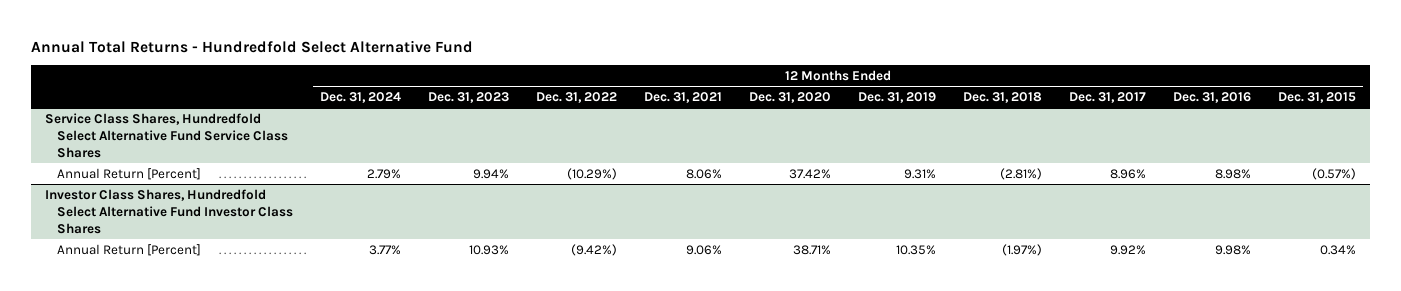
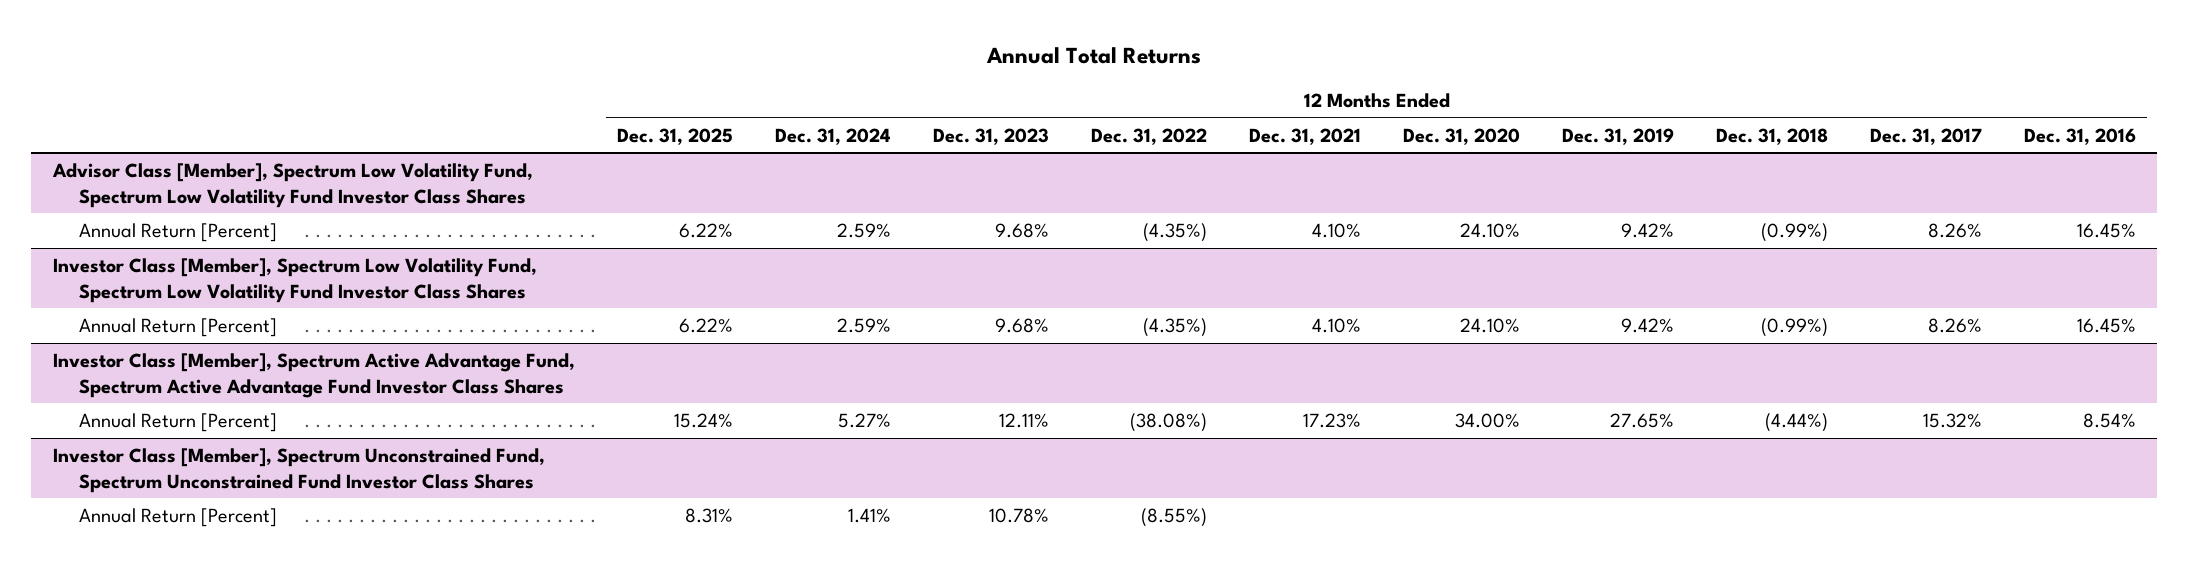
- Annual Total Returns - Hundredfold Select Alternative Fund
+ Annual Total Returns
- | 12 Months Ended Dec. 31, 2024 | 12 Months Ended Dec. 31, 2023 | 12 Months Ended Dec. 31, 2022 | 12 Months Ended Dec. 31, 2021 | 12 Months Ended Dec. 31, 2020 | 12 Months Ended Dec. 31, 2019 | 12 Months Ended Dec. 31, 2018 | 12 Months Ended Dec. 31, 2017 | 12 Months Ended Dec. 31, 2016 | 12 Months Ended Dec. 31, 2015
+ | 12 Months Ended Dec. 31, 2025 | 12 Months Ended Dec. 31, 2024 | 12 Months Ended Dec. 31, 2023 | 12 Months Ended Dec. 31, 2022 | 12 Months Ended Dec. 31, 2021 | 12 Months Ended Dec. 31, 2020 | 12 Months Ended Dec. 31, 2019 | 12 Months Ended Dec. 31, 2018 | 12 Months Ended Dec. 31, 2017 | 12 Months Ended Dec. 31, 2016
- Service Class Shares, Hundredfold Select Alternative Fund Service Class Shares
- Annual Return [Percent] | 2.79% | 9.94% | (10.29%) | 8.06% | 37.42% | 9.31% | (2.81%) | 8.96% | 8.98% | (0.57%)
- Investor Class Shares, Hundredfold Select Alternative Fund Investor Class Shares
- Annual Return [Percent] | 3.77% | 10.93% | (9.42%) | 9.06% | 38.71% | 10.35% | (1.97%) | 9.92% | 9.98% | 0.34%
+ Advisor Class [Member], Spectrum Low Volatility Fund, Spectrum Low Volatility Fund Investor Class Shares
+ Annual Return [Percent] | 6.22% | 2.59% | 9.68% | (4.35%) | 4.10% | 24.10% | 9.42% | (0.99%) | 8.26% | 16.45%
+ Investor Class [Member], Spectrum Low Volatility Fund, Spectrum Low Volatility Fund Investor Class Shares
+ Annual Return [Percent] | 6.22% | 2.59% | 9.68% | (4.35%) | 4.10% | 24.10% | 9.42% | (0.99%) | 8.26% | 16.45%
+ Investor Class [Member], Spectrum Active Advantage Fund, Spectrum Active Advantage Fund Investor Class Shares
+ Annual Return [Percent] | 15.24% | 5.27% | 12.11% | (38.08%) | 17.23% | 34.00% | 27.65% | (4.44%) | 15.32% | 8.54%
+ Investor Class [Member], Spectrum Unconstrained Fund, Spectrum Unconstrained Fund Investor Class Shares
+ Annual Return [Percent] | 8.31% | 1.41% | 10.78% | (8.55%) | | | | | |

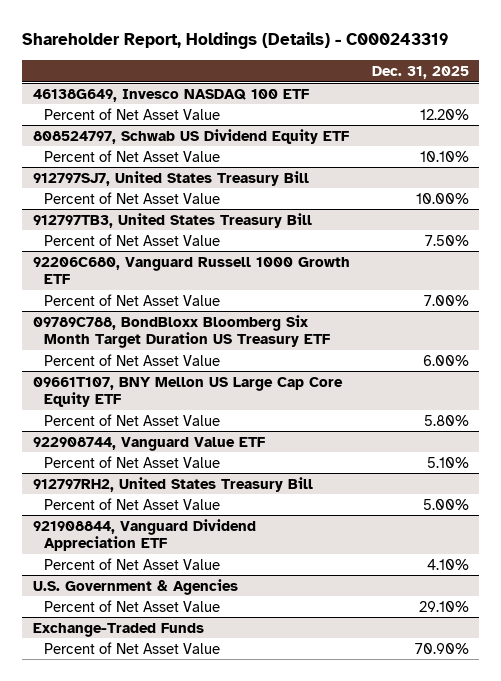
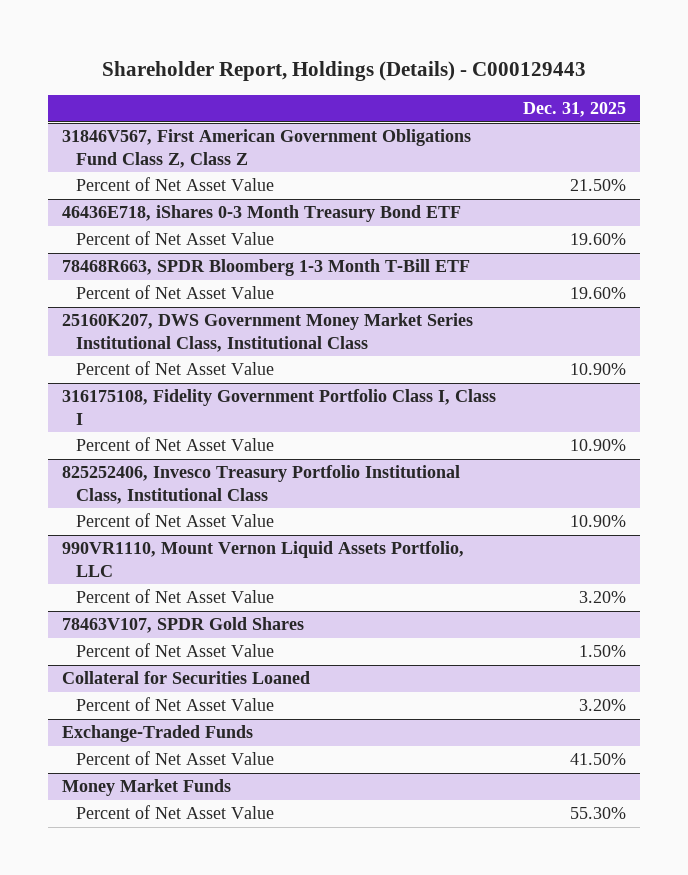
- Shareholder Report, Holdings (Details) - C000243319
+ Shareholder Report, Holdings (Details) - C000129443
- 46138G649, Invesco NASDAQ 100 ETF
- Percent of Net Asset Value | 12.20%
- 808524797, Schwab US Dividend Equity ETF
- Percent of Net Asset Value | 10.10%
- 912797SJ7, United States Treasury Bill
- Percent of Net Asset Value | 10.00%
- 912797TB3, United States Treasury Bill
- Percent of Net Asset Value | 7.50%
- 92206C680, Vanguard Russell 1000 Growth ETF
- Percent of Net Asset Value | 7.00%
- 09789C788, BondBloxx Bloomberg Six Month Target Duration US Treasury ETF
- Percent of Net Asset Value | 6.00%
- 09661T107, BNY Mellon US Large Cap Core Equity ETF
- Percent of Net Asset Value | 5.80%
- 922908744, Vanguard Value ETF
- Percent of Net Asset Value | 5.10%
- 912797RH2, United States Treasury Bill
- Percent of Net Asset Value | 5.00%
- 921908844, Vanguard Dividend Appreciation ETF
- Percent of Net Asset Value | 4.10%
- U.S. Government & Agencies
- Percent of Net Asset Value | 29.10%
+ 31846V567, First American Government Obligations Fund Class Z, Class Z
+ Percent of Net Asset Value | 21.50%
+ 46436E718, iShares 0-3 Month Treasury Bond ETF
+ Percent of Net Asset Value | 19.60%
+ 78468R663, SPDR Bloomberg 1-3 Month T-Bill ETF
+ Percent of Net Asset Value | 19.60%
+ 25160K207, DWS Government Money Market Series Institutional Class, Institutional Class
+ Percent of Net Asset Value | 10.90%
+ 316175108, Fidelity Government Portfolio Class I, Class I
+ Percent of Net Asset Value | 10.90%
+ 825252406, Invesco Treasury Portfolio Institutional Class, Institutional Class
+ Percent of Net Asset Value | 10.90%
+ 990VR1110, Mount Vernon Liquid Assets Portfolio, LLC
+ Percent of Net Asset Value | 3.20%
+ 78463V107, SPDR Gold Shares
+ Percent of Net Asset Value | 1.50%
+ Collateral for Securities Loaned
+ Percent of Net Asset Value | 3.20%
@ Exchange-Traded Funds
- Percent of Net Asset Value | 70.90%
+ Percent of Net Asset Value | 41.50%
+ Money Market Funds
+ Percent of Net Asset Value | 55.30%

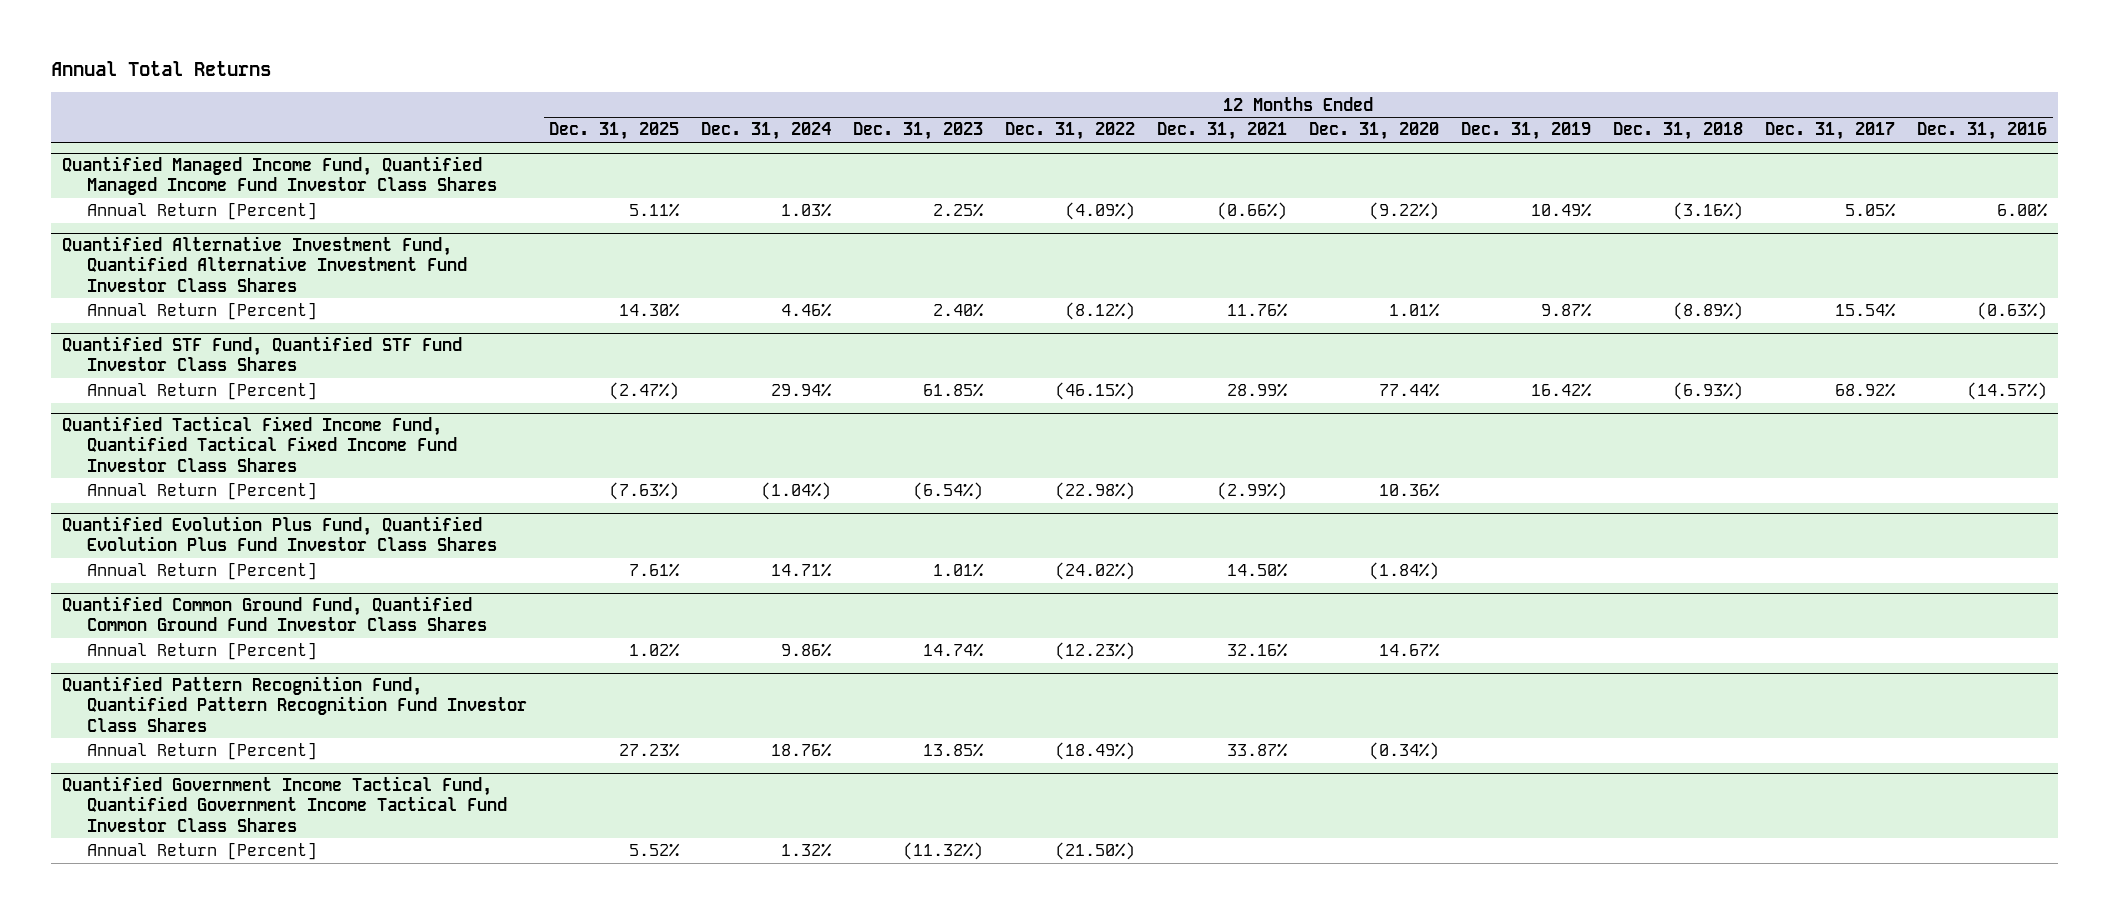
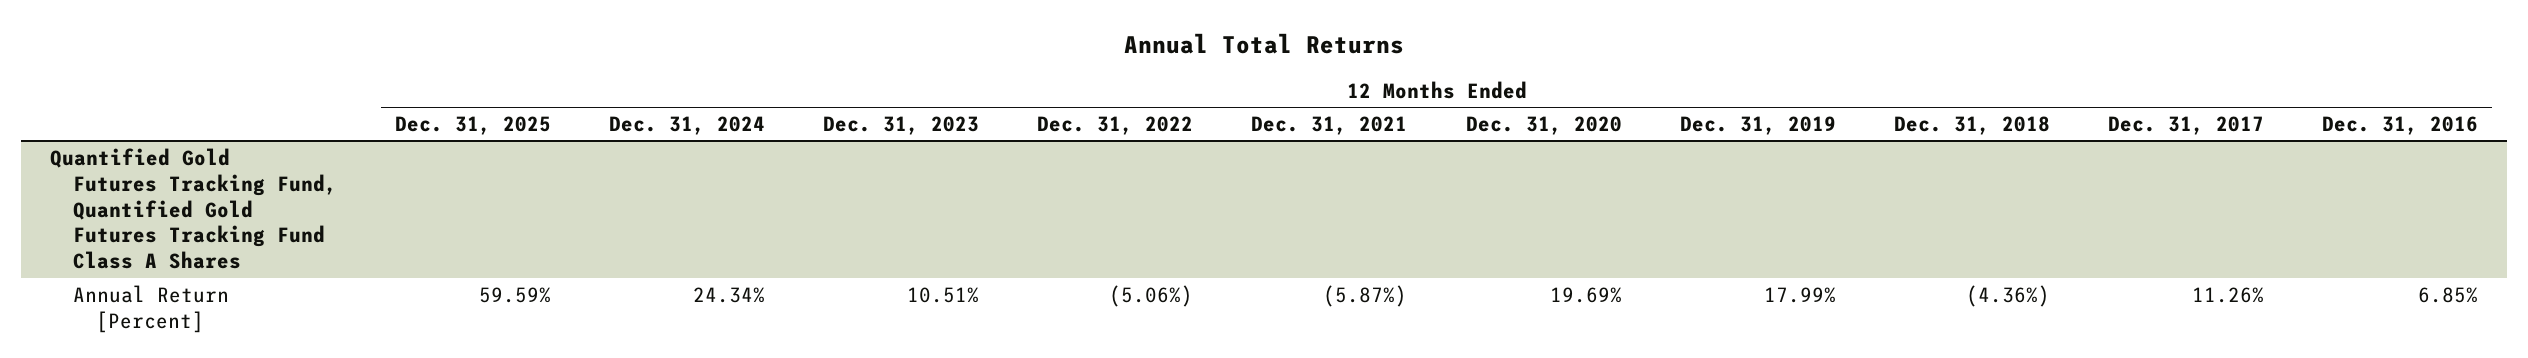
- Quantified Managed Income Fund, Quantified Managed Income Fund Investor Class Shares
- Annual Return [Percent] | 5.11% | 1.03% | 2.25% | (4.09%) | (0.66%) | (9.22%) | 10.49% | (3.16%) | 5.05% | 6.00%
- Quantified Alternative Investment Fund, Quantified Alternative Investment Fund Investor Class Shares
- Annual Return [Percent] | 14.30% | 4.46% | 2.40% | (8.12%) | 11.76% | 1.01% | 9.87% | (8.89%) | 15.54% | (0.63%)
- Quantified STF Fund, Quantified STF Fund Investor Class Shares
- Annual Return [Percent] | (2.47%) | 29.94% | 61.85% | (46.15%) | 28.99% | 77.44% | 16.42% | (6.93%) | 68.92% | (14.57%)
- Quantified Tactical Fixed Income Fund, Quantified Tactical Fixed Income Fund Investor Class Shares
- Annual Return [Percent] | (7.63%) | (1.04%) | (6.54%) | (22.98%) | (2.99%) | 10.36% | | | |
- Quantified Evolution Plus Fund, Quantified Evolution Plus Fund Investor Class Shares
- Annual Return [Percent] | 7.61% | 14.71% | 1.01% | (24.02%) | 14.50% | (1.84%) | | | |
- Quantified Common Ground Fund, Quantified Common Ground Fund Investor Class Shares
- Annual Return [Percent] | 1.02% | 9.86% | 14.74% | (12.23%) | 32.16% | 14.67% | | | |
- Quantified Pattern Recognition Fund, Quantified Pattern Recognition Fund Investor Class Shares
- Annual Return [Percent] | 27.23% | 18.76% | 13.85% | (18.49%) | 33.87% | (0.34%) | | | |
- Quantified Government Income Tactical Fund, Quantified Government Income Tactical Fund Investor Class Shares
- Annual Return [Percent] | 5.52% | 1.32% | (11.32%) | (21.50%) | | | | | |
+ Quantified Gold Futures Tracking Fund, Quantified Gold Futures Tracking Fund Class A Shares
+ Annual Return [Percent] | 59.59% | 24.34% | 10.51% | (5.06%) | (5.87%) | 19.69% | 17.99% | (4.36%) | 11.26% | 6.85%

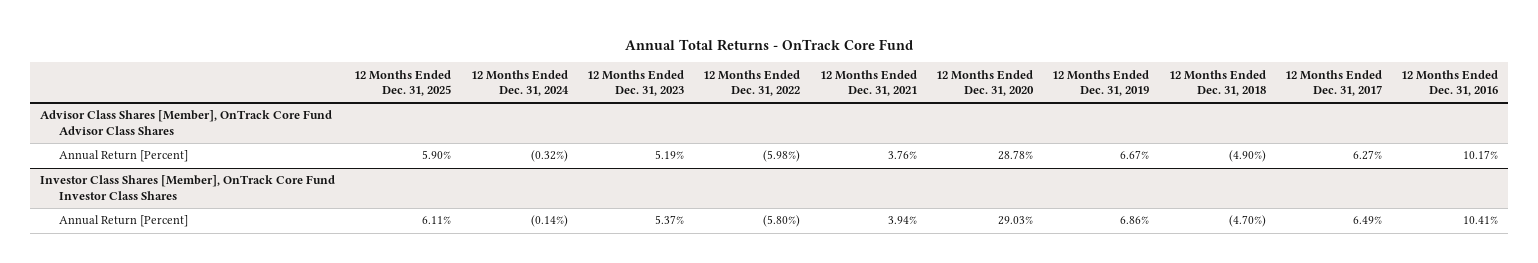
- Annual Total Returns
+ Annual Total Returns - OnTrack Core Fund
- Quantified Gold Futures Tracking Fund, Quantified Gold Futures Tracking Fund Class A Shares
- Annual Return [Percent] | 59.59% | 24.34% | 10.51% | (5.06%) | (5.87%) | 19.69% | 17.99% | (4.36%) | 11.26% | 6.85%
+ Advisor Class Shares [Member], OnTrack Core Fund Advisor Class Shares
+ Annual Return [Percent] | 5.90% | (0.32%) | 5.19% | (5.98%) | 3.76% | 28.78% | 6.67% | (4.90%) | 6.27% | 10.17%
+ Investor Class Shares [Member], OnTrack Core Fund Investor Class Shares
+ Annual Return [Percent] | 6.11% | (0.14%) | 5.37% | (5.80%) | 3.94% | 29.03% | 6.86% | (4.70%) | 6.49% | 10.41%

